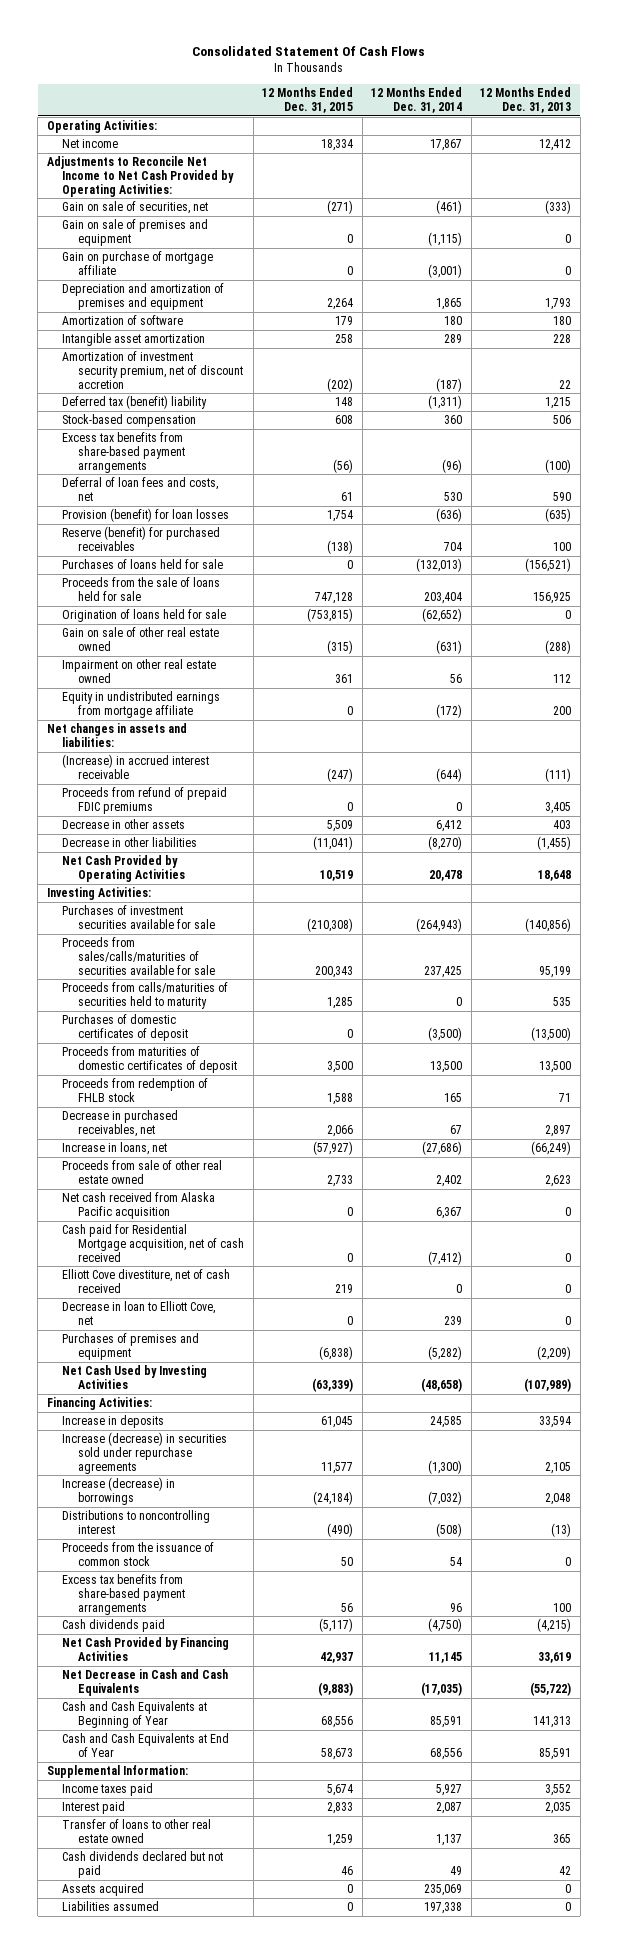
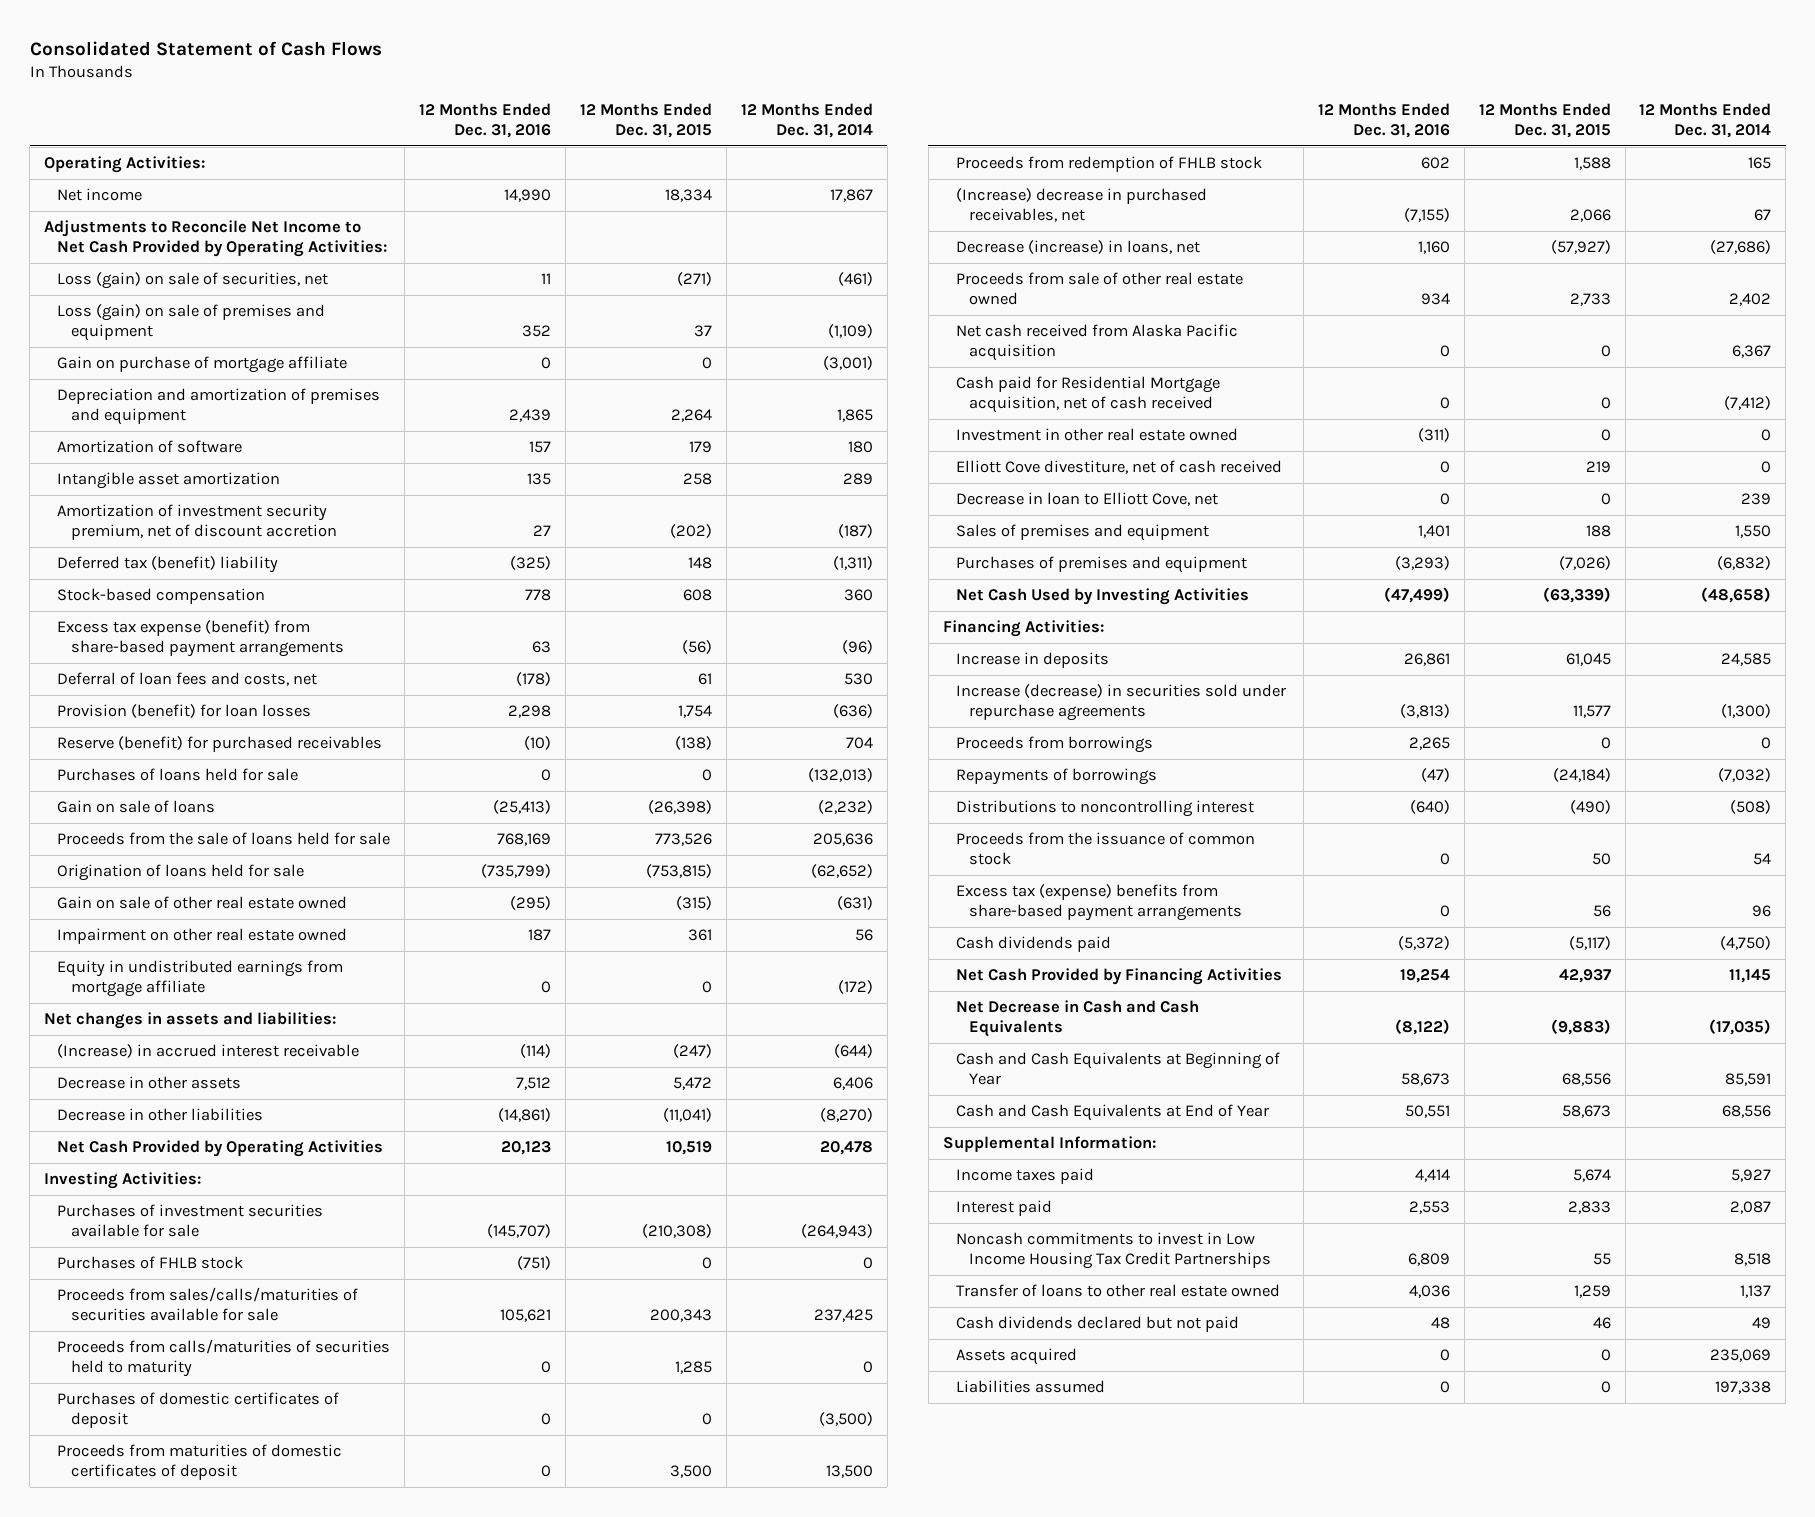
- Consolidated Statement Of Cash Flows
+ Consolidated Statement of Cash Flows
- | 12 Months Ended Dec. 31, 2015 | 12 Months Ended Dec. 31, 2014 | 12 Months Ended Dec. 31, 2013
+ | 12 Months Ended Dec. 31, 2016 | 12 Months Ended Dec. 31, 2015 | 12 Months Ended Dec. 31, 2014
- Gain on sale of securities, net | (271) | (461) | (333)
- Gain on sale of premises and equipment | 0 | (1,115) | 0
+ Loss (gain) on sale of securities, net | 11 | (271) | (461)
+ Loss (gain) on sale of premises and equipment | 352 | 37 | (1,109)
- Excess tax benefits from share-based payment arrangements | (56) | (96) | (100)
+ Excess tax expense (benefit) from share-based payment arrangements | 63 | (56) | (96)
- Proceeds from the sale of loans held for sale | 747,128 | 203,404 | 156,925
+ Gain on sale of loans | (25,413) | (26,398) | (2,232)
+ Proceeds from the sale of loans held for sale | 768,169 | 773,526 | 205,636
- Proceeds from refund of prepaid FDIC premiums | 0 | 0 | 3,405
- Decrease in other assets | 5,509 | 6,412 | 403
+ Decrease in other assets | 7,512 | 5,472 | 6,406
+ Purchases of FHLB stock | (751) | 0 | 0
- Decrease in purchased receivables, net | 2,066 | 67 | 2,897
- Increase in loans, net | (57,927) | (27,686) | (66,249)
+ (Increase) decrease in purchased receivables, net | (7,155) | 2,066 | 67
+ Decrease (increase) in loans, net | 1,160 | (57,927) | (27,686)
+ Investment in other real estate owned | (311) | 0 | 0
- Purchases of premises and equipment | (6,838) | (5,282) | (2,209)
+ Sales of premises and equipment | 1,401 | 188 | 1,550
+ Purchases of premises and equipment | (3,293) | (7,026) | (6,832)
- Increase (decrease) in borrowings | (24,184) | (7,032) | 2,048
+ Proceeds from borrowings | 2,265 | 0 | 0
+ Repayments of borrowings | (47) | (24,184) | (7,032)
- Excess tax benefits from share-based payment arrangements | 56 | 96 | 100
+ Excess tax (expense) benefits from share-based payment arrangements | 0 | 56 | 96
+ Noncash commitments to invest in Low Income Housing Tax Credit Partnerships | 6,809 | 55 | 8,518

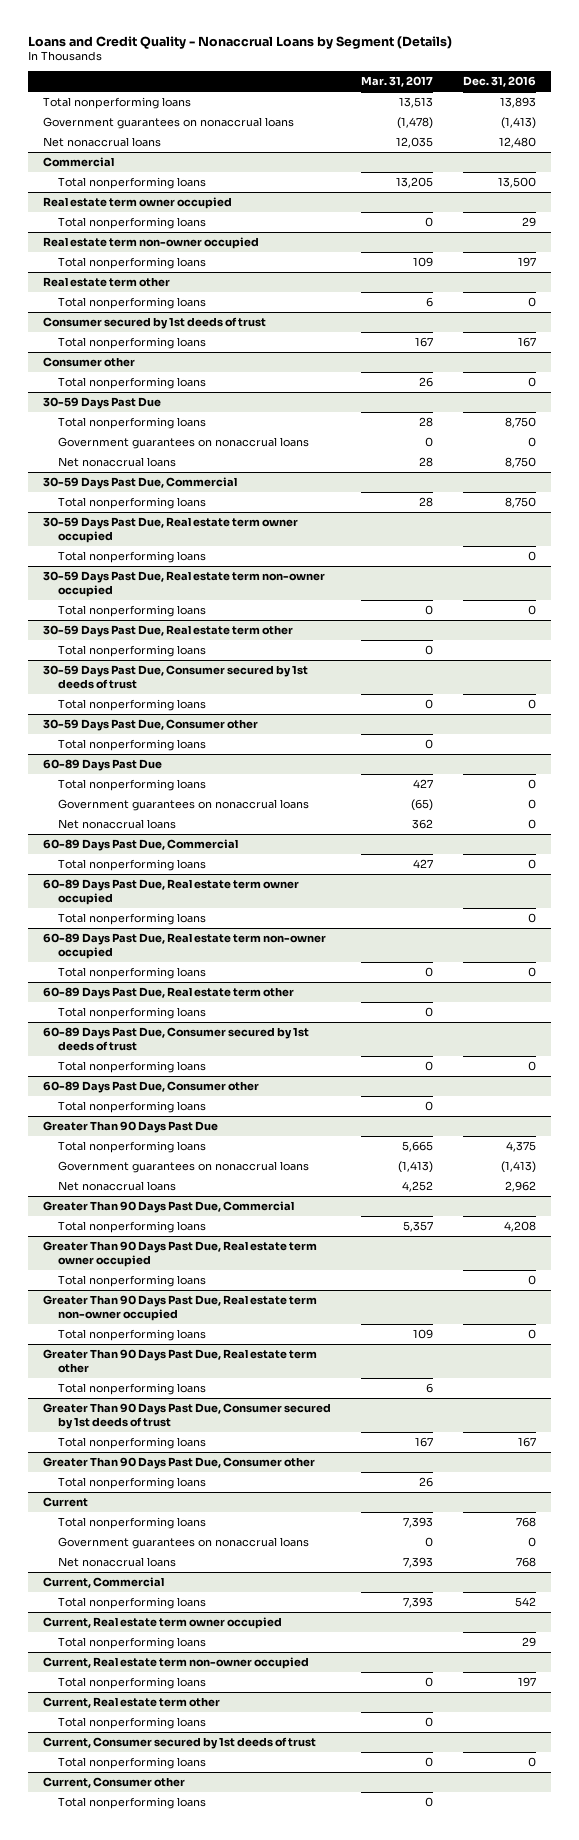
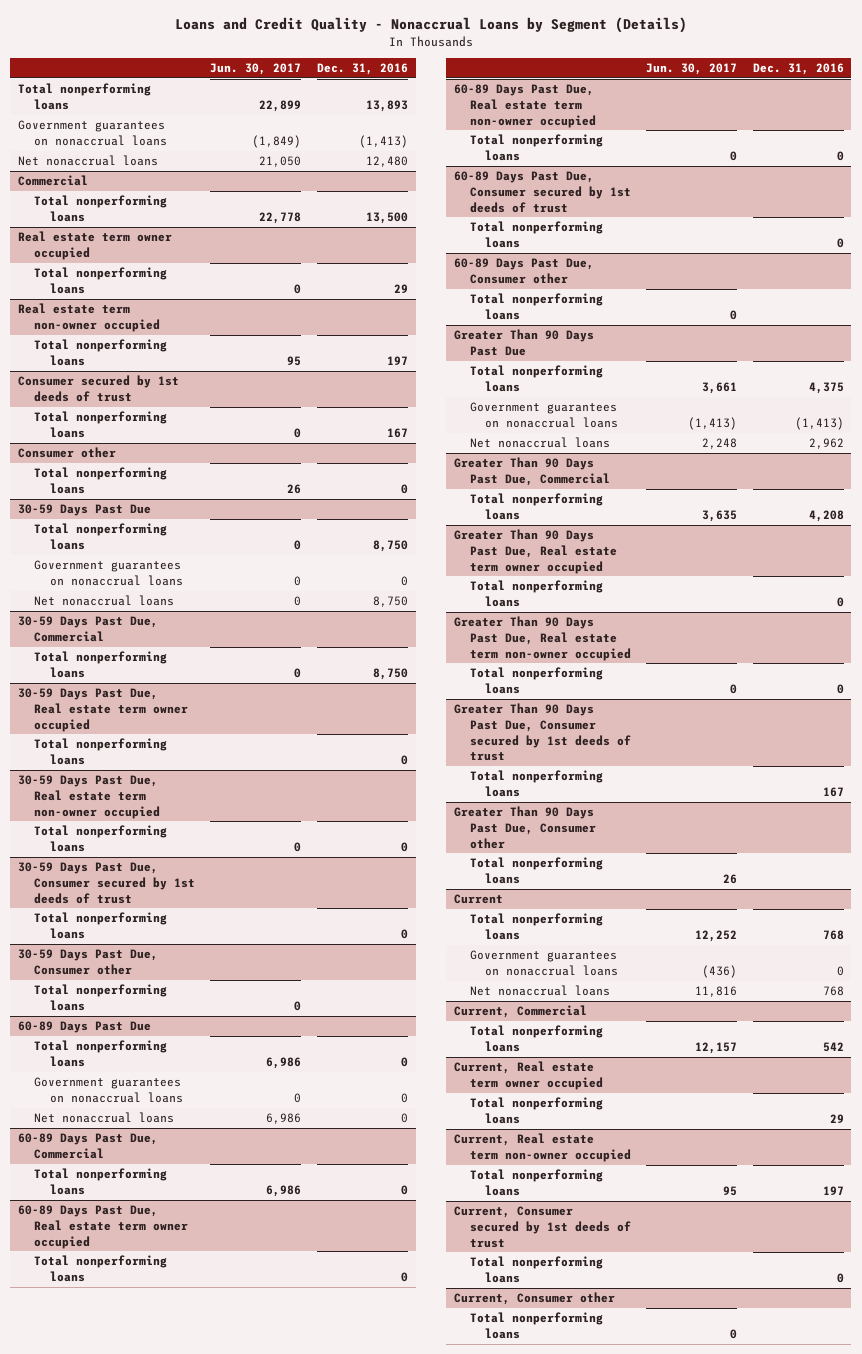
- | Mar. 31, 2017 | Dec. 31, 2016
+ | Jun. 30, 2017 | Dec. 31, 2016
- Real estate term other
- Total nonperforming loans | 6 | 0
- 30-59 Days Past Due, Real estate term other
- Total nonperforming loans | 0 |
- 60-89 Days Past Due, Real estate term other
- Total nonperforming loans | 0 |
- Greater Than 90 Days Past Due, Real estate term other
- Total nonperforming loans | 6 |
- Current, Real estate term other
- Total nonperforming loans | 0 |

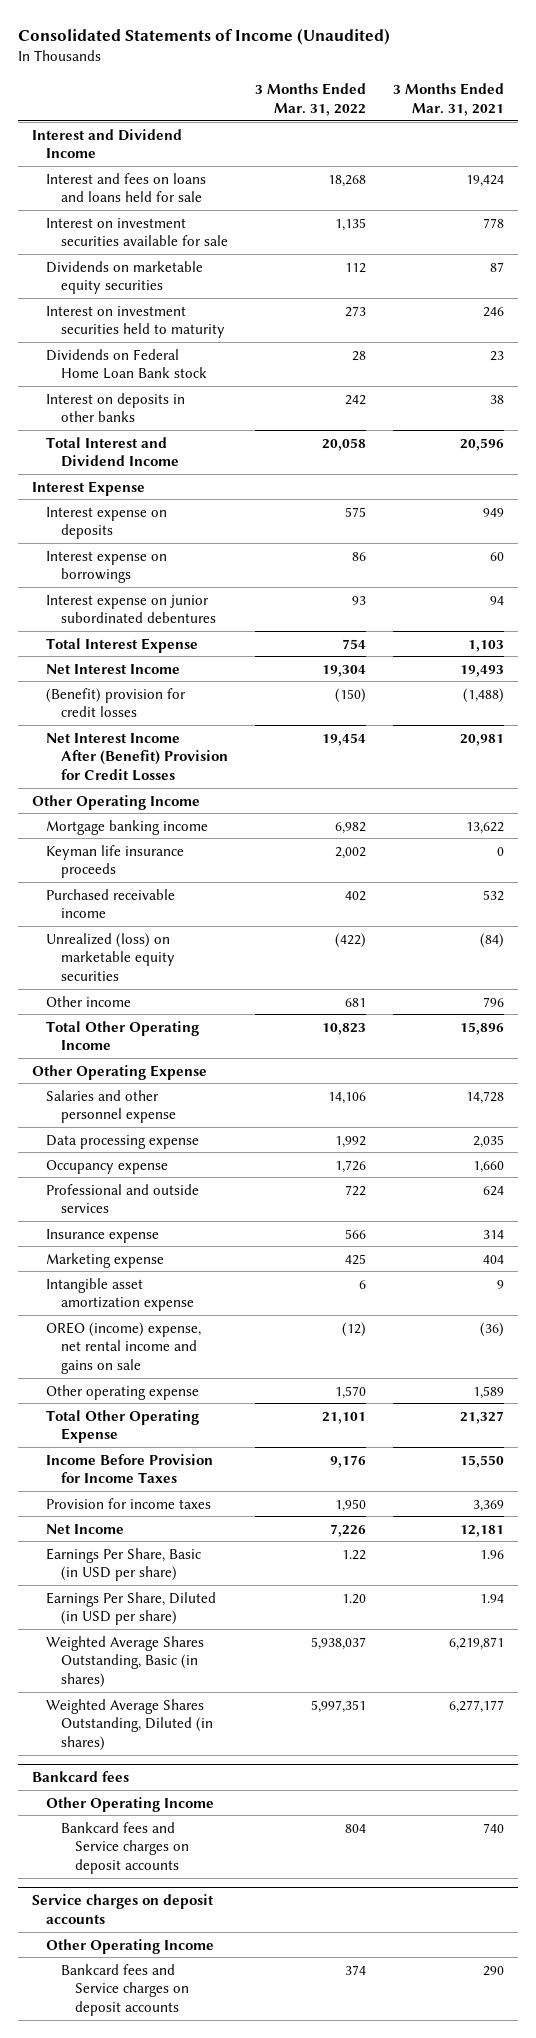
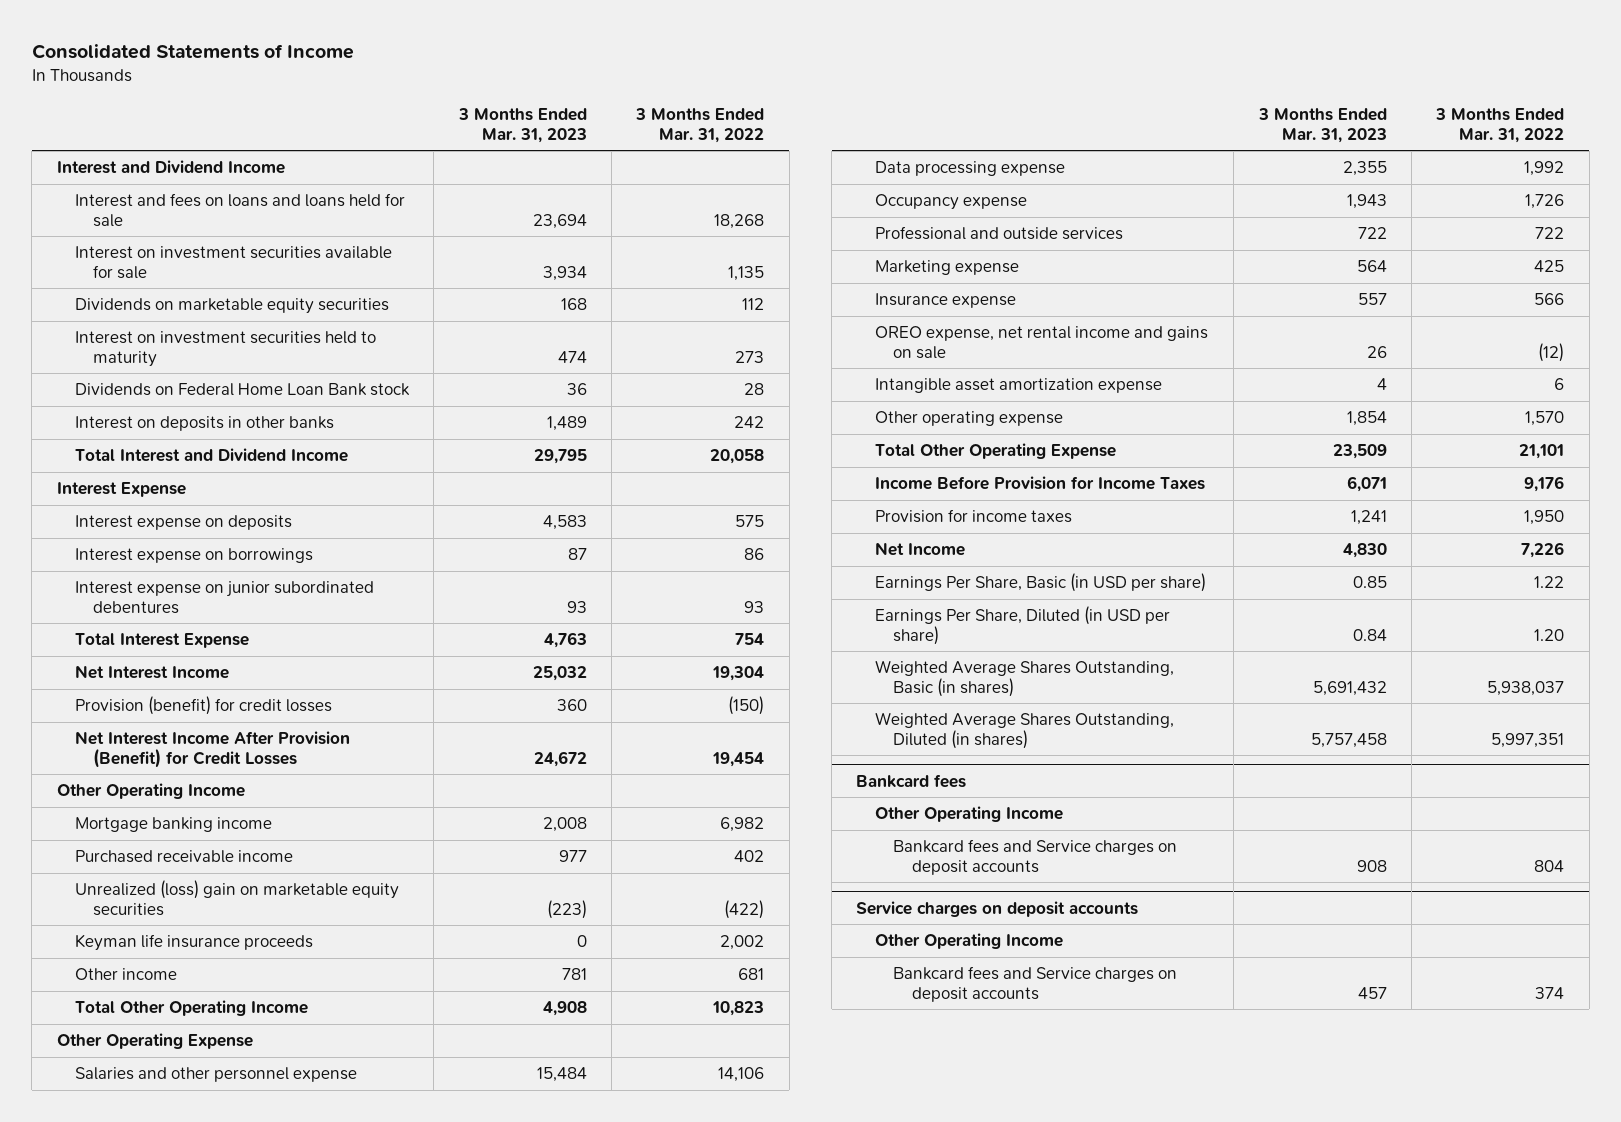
- Consolidated Statements of Income (Unaudited)
+ Consolidated Statements of Income
- | 3 Months Ended Mar. 31, 2022 | 3 Months Ended Mar. 31, 2021
+ | 3 Months Ended Mar. 31, 2023 | 3 Months Ended Mar. 31, 2022
- (Benefit) provision for credit losses | (150) | (1,488)
- Net Interest Income After (Benefit) Provision for Credit Losses | 19,454 | 20,981
+ Provision (benefit) for credit losses | 360 | (150)
+ Net Interest Income After Provision (Benefit) for Credit Losses | 24,672 | 19,454
- Unrealized (loss) on marketable equity securities | (422) | (84)
+ Unrealized (loss) gain on marketable equity securities | (223) | (422)
moved down: Keyman life insurance proceeds | 0 | 2,002
moved down: Insurance expense | 557 | 566
+ OREO expense, net rental income and gains on sale | 26 | (12)
- OREO (income) expense, net rental income and gains on sale | (12) | (36)

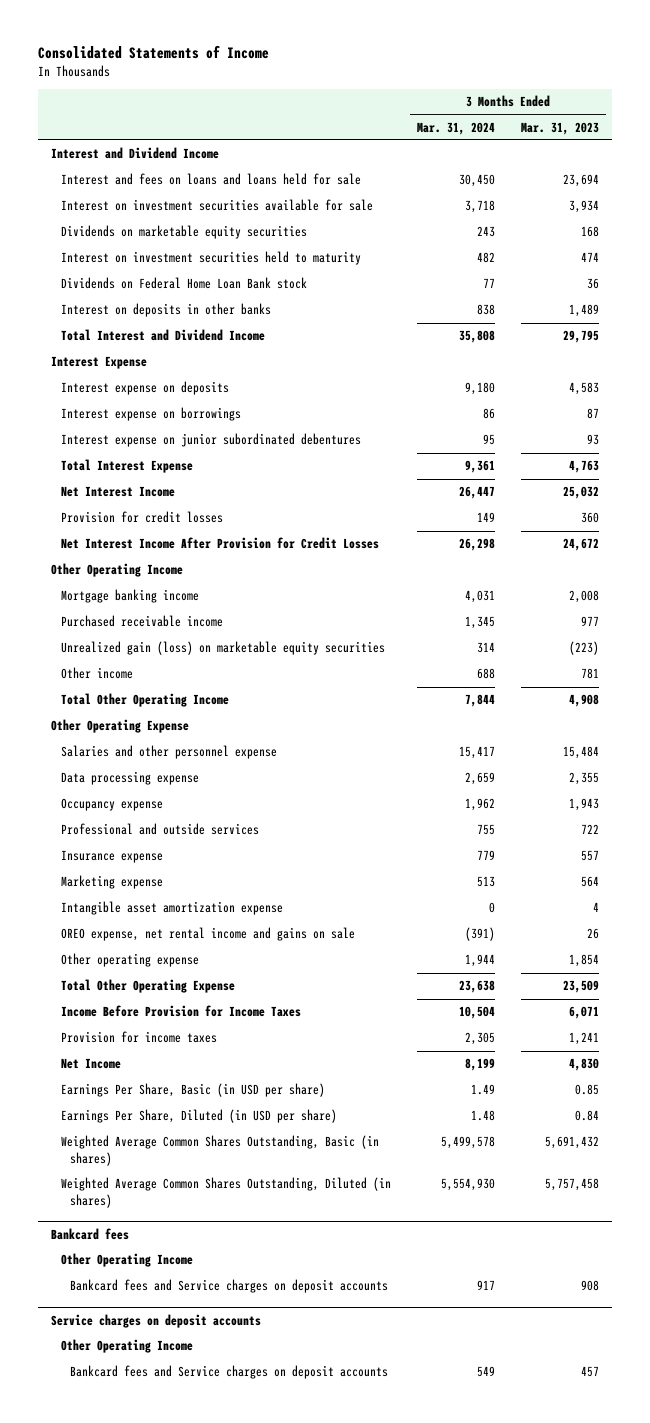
- | 3 Months Ended Mar. 31, 2023 | 3 Months Ended Mar. 31, 2022
+ | 3 Months Ended Mar. 31, 2024 | 3 Months Ended Mar. 31, 2023
- Provision (benefit) for credit losses | 360 | (150)
- Net Interest Income After Provision (Benefit) for Credit Losses | 24,672 | 19,454
+ Provision for credit losses | 149 | 360
+ Net Interest Income After Provision for Credit Losses | 26,298 | 24,672
- Unrealized (loss) gain on marketable equity securities | (223) | (422)
- Keyman life insurance proceeds | 0 | 2,002
+ Unrealized gain (loss) on marketable equity securities | 314 | (223)
moved down: Marketing expense | 513 | 564
moved down: OREO expense, net rental income and gains on sale | (391) | 26
- Weighted Average Shares Outstanding, Basic (in shares) | 5,691,432 | 5,938,037
- Weighted Average Shares Outstanding, Diluted (in shares) | 5,757,458 | 5,997,351
+ Weighted Average Common Shares Outstanding, Basic (in shares) | 5,499,578 | 5,691,432
+ Weighted Average Common Shares Outstanding, Diluted (in shares) | 5,554,930 | 5,757,458

